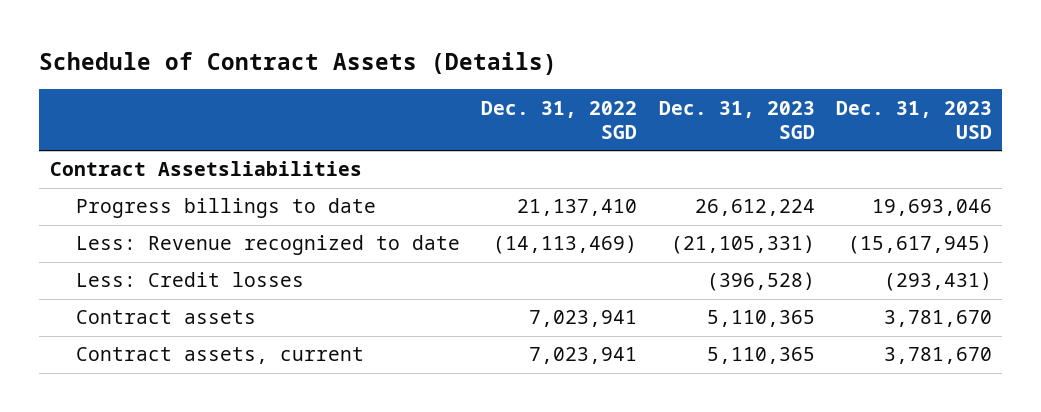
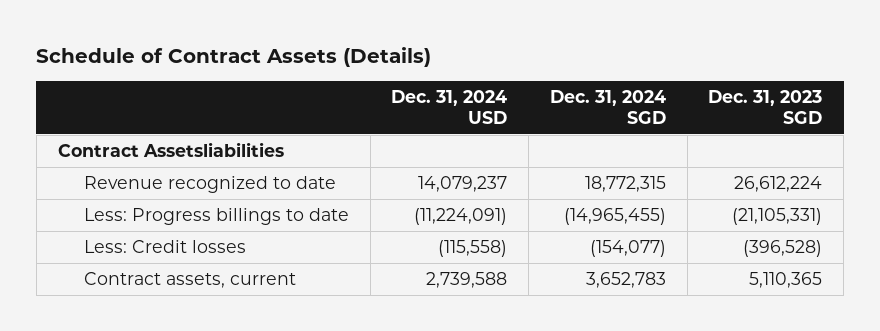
- | Dec. 31, 2022 SGD | Dec. 31, 2023 SGD | Dec. 31, 2023 USD
+ | Dec. 31, 2024 USD | Dec. 31, 2024 SGD | Dec. 31, 2023 SGD
- Progress billings to date | 21,137,410 | 26,612,224 | 19,693,046
- Less: Revenue recognized to date | (14,113,469) | (21,105,331) | (15,617,945)
+ Revenue recognized to date | 14,079,237 | 18,772,315 | 26,612,224
+ Less: Progress billings to date | (11,224,091) | (14,965,455) | (21,105,331)
- Contract assets | 7,023,941 | 5,110,365 | 3,781,670

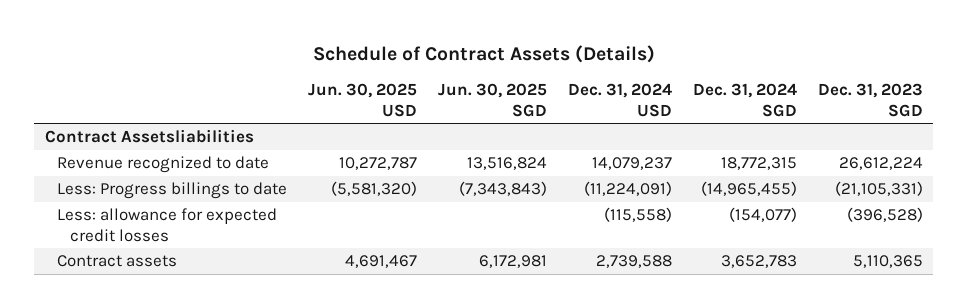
- | Dec. 31, 2024 USD | Dec. 31, 2024 SGD | Dec. 31, 2023 SGD
+ | Jun. 30, 2025 USD | Jun. 30, 2025 SGD | Dec. 31, 2024 USD | Dec. 31, 2024 SGD | Dec. 31, 2023 SGD
- Less: Credit losses | (115,558) | (154,077) | (396,528)
- Contract assets, current | 2,739,588 | 3,652,783 | 5,110,365
+ Less: allowance for expected credit losses | | | (115,558) | (154,077) | (396,528)
+ Contract assets | 4,691,467 | 6,172,981 | 2,739,588 | 3,652,783 | 5,110,365

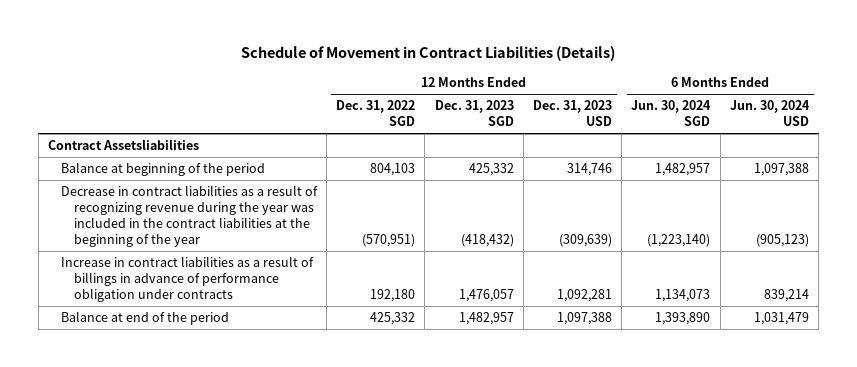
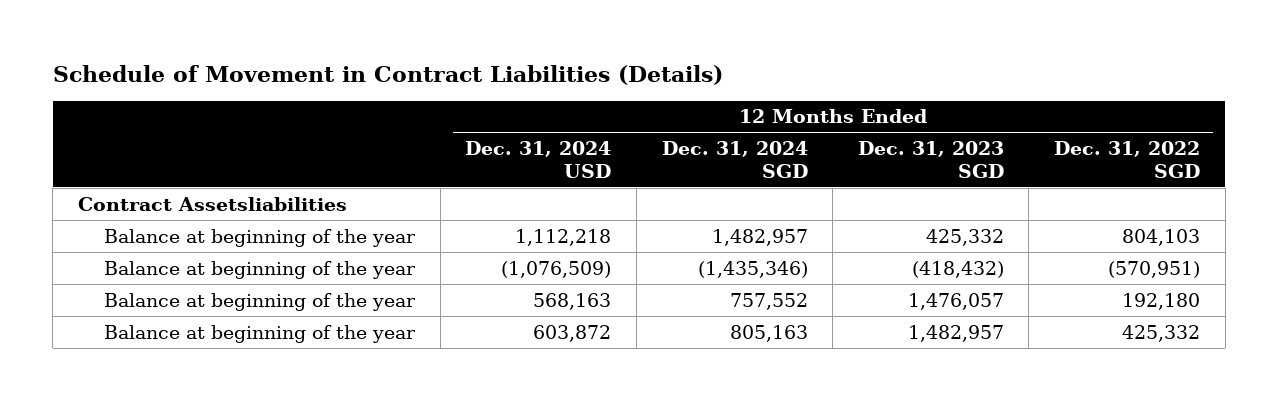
- | 12 Months Ended Dec. 31, 2022 SGD | 12 Months Ended Dec. 31, 2023 SGD | 12 Months Ended Dec. 31, 2023 USD | 6 Months Ended Jun. 30, 2024 SGD | 6 Months Ended Jun. 30, 2024 USD
+ | 12 Months Ended Dec. 31, 2024 USD | 12 Months Ended Dec. 31, 2024 SGD | 12 Months Ended Dec. 31, 2023 SGD | 12 Months Ended Dec. 31, 2022 SGD
- Balance at beginning of the period | 804,103 | 425,332 | 314,746 | 1,482,957 | 1,097,388
- Decrease in contract liabilities as a result of recognizing revenue during the year was included in the contract liabilities at the beginning of the year | (570,951) | (418,432) | (309,639) | (1,223,140) | (905,123)
- Increase in contract liabilities as a result of billings in advance of performance obligation under contracts | 192,180 | 1,476,057 | 1,092,281 | 1,134,073 | 839,214
- Balance at end of the period | 425,332 | 1,482,957 | 1,097,388 | 1,393,890 | 1,031,479
+ Balance at beginning of the year | 1,112,218 | 1,482,957 | 425,332 | 804,103
+ Balance at beginning of the year | (1,076,509) | (1,435,346) | (418,432) | (570,951)
+ Balance at beginning of the year | 568,163 | 757,552 | 1,476,057 | 192,180
+ Balance at beginning of the year | 603,872 | 805,163 | 1,482,957 | 425,332

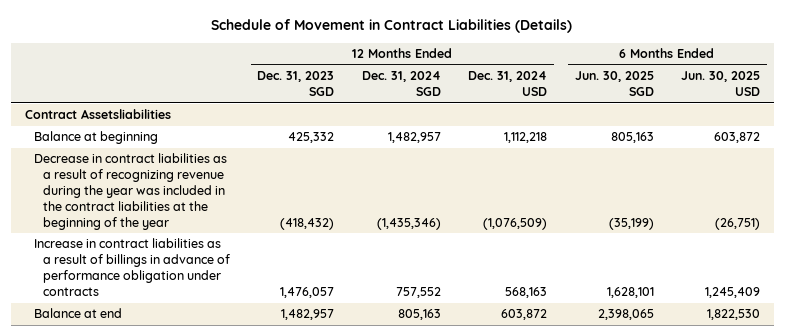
- | 12 Months Ended Dec. 31, 2024 USD | 12 Months Ended Dec. 31, 2024 SGD | 12 Months Ended Dec. 31, 2023 SGD | 12 Months Ended Dec. 31, 2022 SGD
+ | 12 Months Ended Dec. 31, 2023 SGD | 12 Months Ended Dec. 31, 2024 SGD | 12 Months Ended Dec. 31, 2024 USD | 6 Months Ended Jun. 30, 2025 SGD | 6 Months Ended Jun. 30, 2025 USD
- Balance at beginning of the year | 1,112,218 | 1,482,957 | 425,332 | 804,103
- Balance at beginning of the year | (1,076,509) | (1,435,346) | (418,432) | (570,951)
- Balance at beginning of the year | 568,163 | 757,552 | 1,476,057 | 192,180
- Balance at beginning of the year | 603,872 | 805,163 | 1,482,957 | 425,332
+ Balance at beginning | 425,332 | 1,482,957 | 1,112,218 | 805,163 | 603,872
+ Decrease in contract liabilities as a result of recognizing revenue during the year was included in the contract liabilities at the beginning of the year | (418,432) | (1,435,346) | (1,076,509) | (35,199) | (26,751)
+ Increase in contract liabilities as a result of billings in advance of performance obligation under contracts | 1,476,057 | 757,552 | 568,163 | 1,628,101 | 1,245,409
+ Balance at end | 1,482,957 | 805,163 | 603,872 | 2,398,065 | 1,822,530

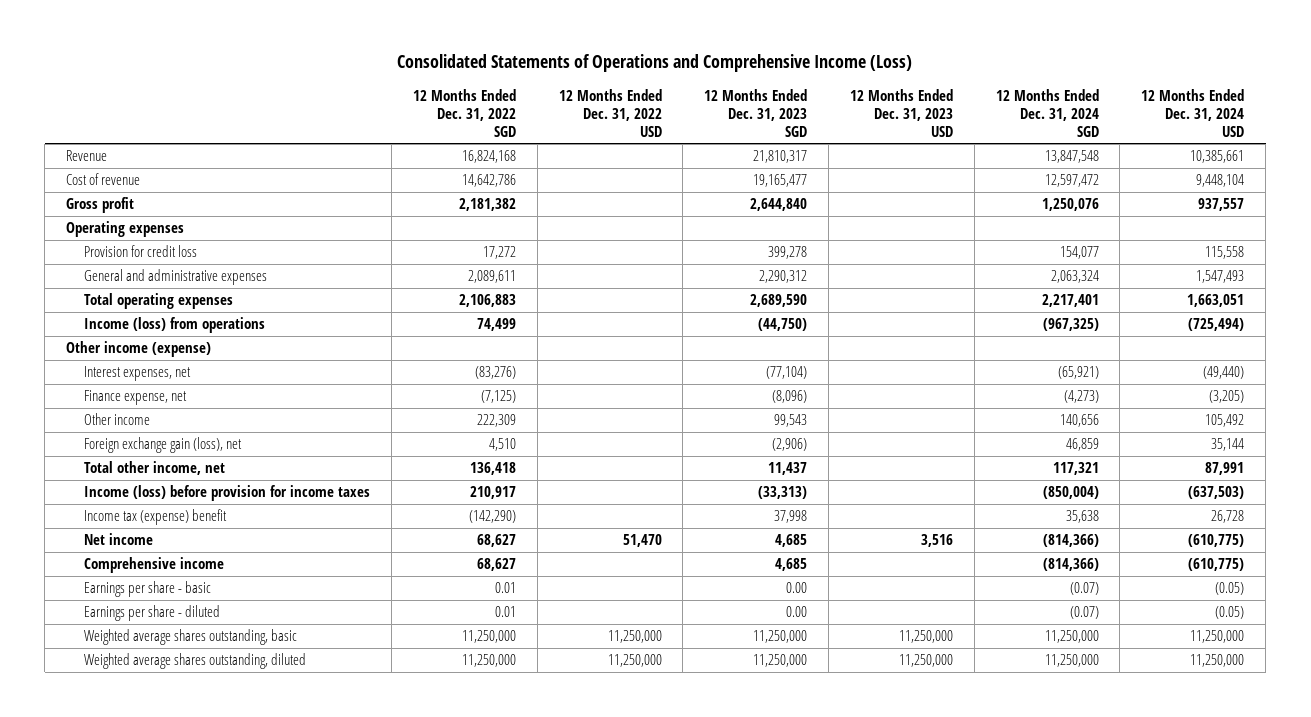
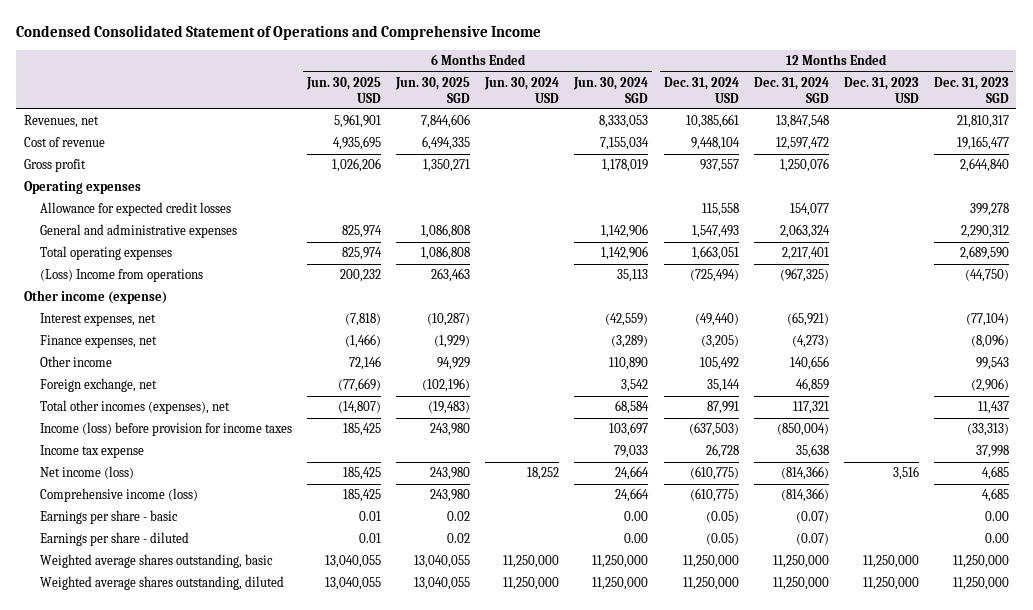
- Consolidated Statements of Operations and Comprehensive Income (Loss)
+ Condensed Consolidated Statement of Operations and Comprehensive Income
- | 12 Months Ended Dec. 31, 2022 SGD | 12 Months Ended Dec. 31, 2022 USD | 12 Months Ended Dec. 31, 2023 SGD | 12 Months Ended Dec. 31, 2023 USD | 12 Months Ended Dec. 31, 2024 SGD | 12 Months Ended Dec. 31, 2024 USD
+ | 6 Months Ended Jun. 30, 2025 USD | 6 Months Ended Jun. 30, 2025 SGD | 6 Months Ended Jun. 30, 2024 USD | 6 Months Ended Jun. 30, 2024 SGD | 12 Months Ended Dec. 31, 2024 USD | 12 Months Ended Dec. 31, 2024 SGD | 12 Months Ended Dec. 31, 2023 USD | 12 Months Ended Dec. 31, 2023 SGD
- Revenue | 16,824,168 | | 21,810,317 | | 13,847,548 | 10,385,661
+ Revenues, net | 5,961,901 | 7,844,606 | | 8,333,053 | 10,385,661 | 13,847,548 | | 21,810,317
- Provision for credit loss | 17,272 | | 399,278 | | 154,077 | 115,558
+ Allowance for expected credit losses | | | | | 115,558 | 154,077 | | 399,278
- Income (loss) from operations | 74,499 | | (44,750) | | (967,325) | (725,494)
+ (Loss) Income from operations | 200,232 | 263,463 | | 35,113 | (725,494) | (967,325) | | (44,750)
- Finance expense, net | (7,125) | | (8,096) | | (4,273) | (3,205)
+ Finance expenses, net | (1,466) | (1,929) | | (3,289) | (3,205) | (4,273) | | (8,096)
- Foreign exchange gain (loss), net | 4,510 | | (2,906) | | 46,859 | 35,144
- Total other income, net | 136,418 | | 11,437 | | 117,321 | 87,991
+ Foreign exchange, net | (77,669) | (102,196) | | 3,542 | 35,144 | 46,859 | | (2,906)
+ Total other incomes (expenses), net | (14,807) | (19,483) | | 68,584 | 87,991 | 117,321 | | 11,437
- Income tax (expense) benefit | (142,290) | | 37,998 | | 35,638 | 26,728
- Net income | 68,627 | 51,470 | 4,685 | 3,516 | (814,366) | (610,775)
- Comprehensive income | 68,627 | | 4,685 | | (814,366) | (610,775)
+ Income tax expense | | | | 79,033 | 26,728 | 35,638 | | 37,998
+ Net income (loss) | 185,425 | 243,980 | 18,252 | 24,664 | (610,775) | (814,366) | 3,516 | 4,685
+ Comprehensive income (loss) | 185,425 | 243,980 | | 24,664 | (610,775) | (814,366) | | 4,685

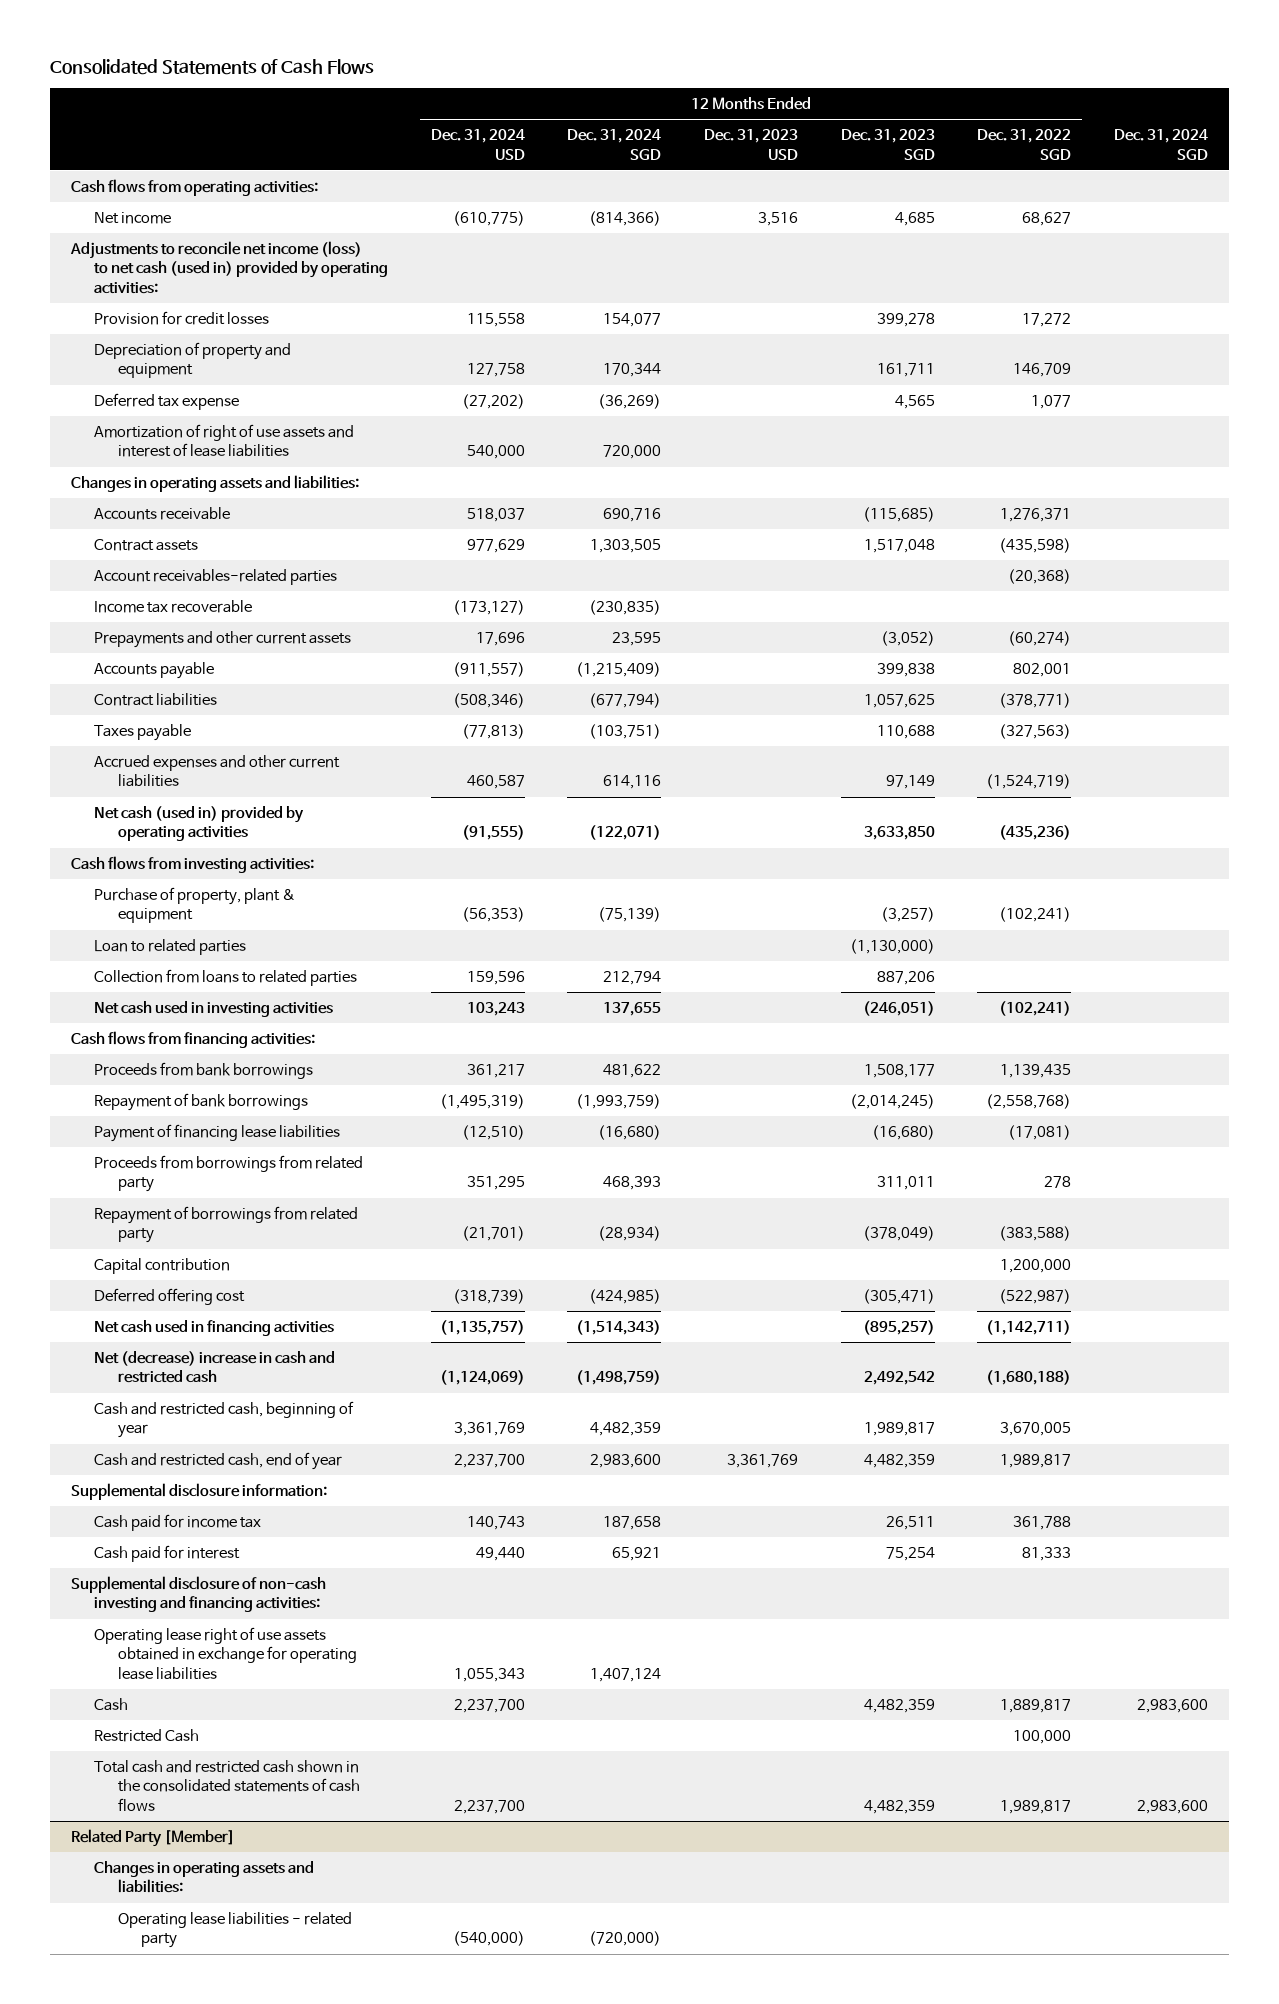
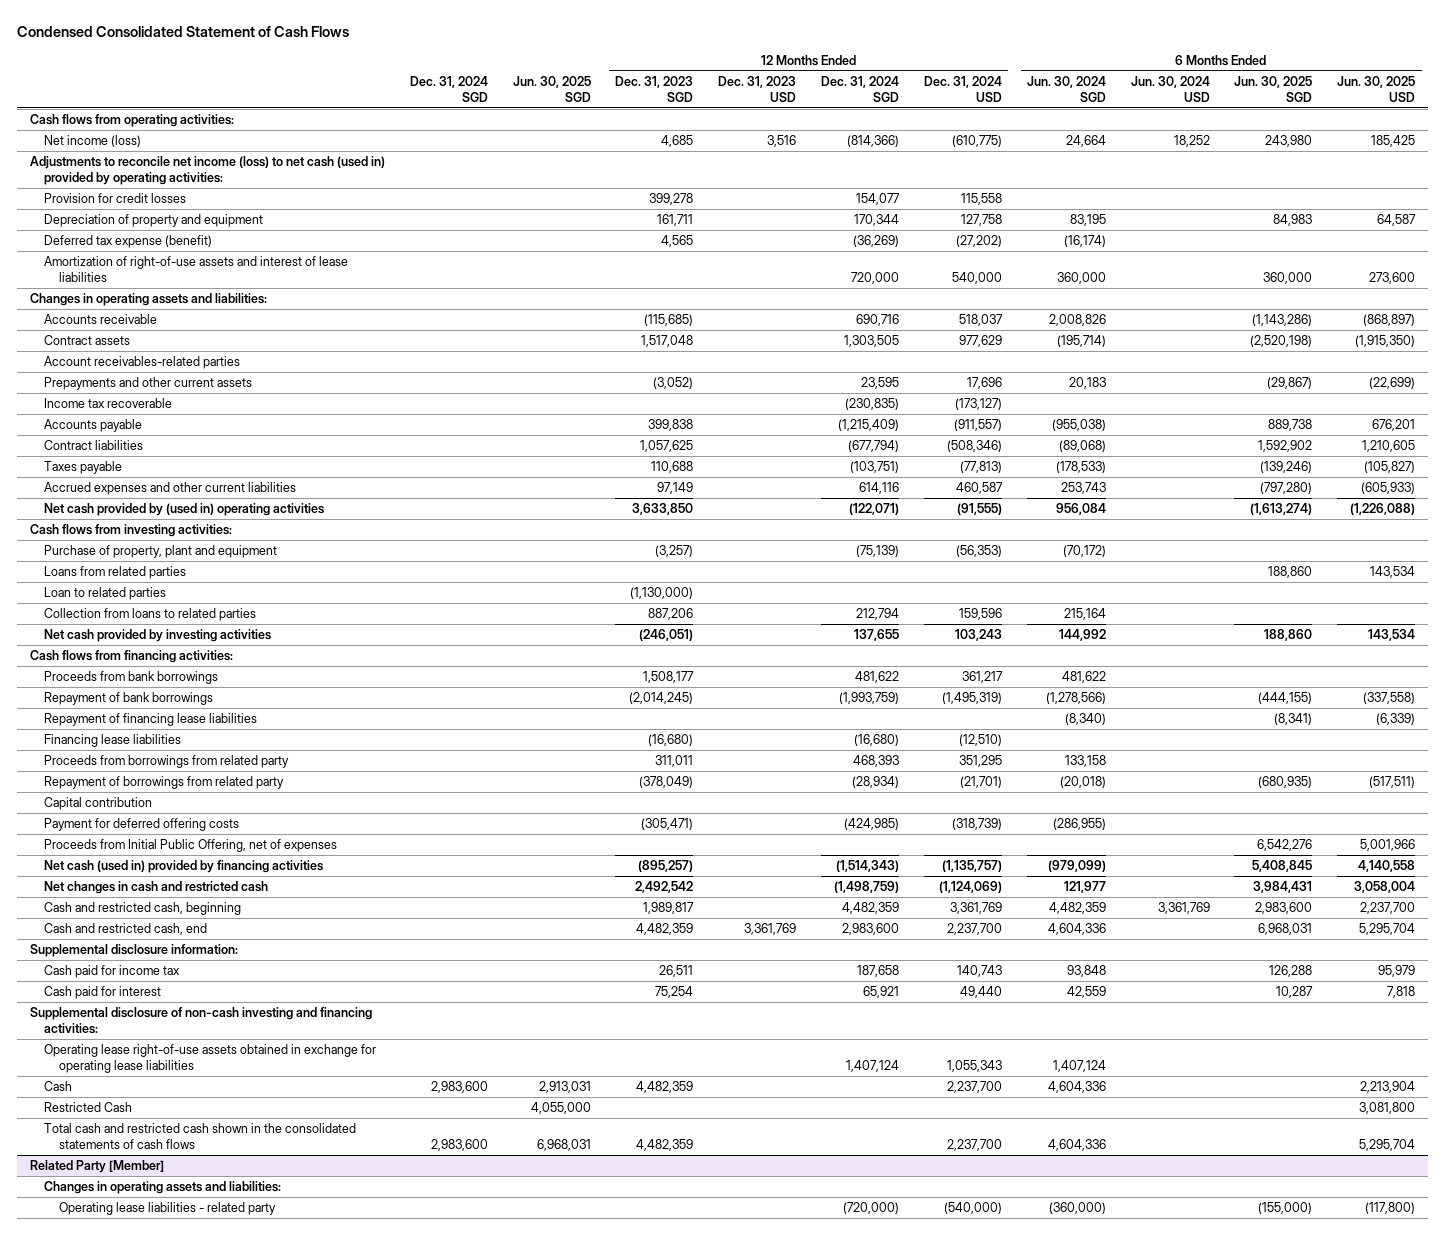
- Consolidated Statements of Cash Flows
+ Condensed Consolidated Statement of Cash Flows
- | 12 Months Ended Dec. 31, 2024 USD | 12 Months Ended Dec. 31, 2024 SGD | 12 Months Ended Dec. 31, 2023 USD | 12 Months Ended Dec. 31, 2023 SGD | 12 Months Ended Dec. 31, 2022 SGD | Dec. 31, 2024 SGD
+ | Dec. 31, 2024 SGD | Jun. 30, 2025 SGD | 12 Months Ended Dec. 31, 2023 SGD | 12 Months Ended Dec. 31, 2023 USD | 12 Months Ended Dec. 31, 2024 SGD | 12 Months Ended Dec. 31, 2024 USD | 6 Months Ended Jun. 30, 2024 SGD | 6 Months Ended Jun. 30, 2024 USD | 6 Months Ended Jun. 30, 2025 SGD | 6 Months Ended Jun. 30, 2025 USD
- Net income | (610,775) | (814,366) | 3,516 | 4,685 | 68,627 |
+ Net income (loss) | | | 4,685 | 3,516 | (814,366) | (610,775) | 24,664 | 18,252 | 243,980 | 185,425
- Deferred tax expense | (27,202) | (36,269) | | 4,565 | 1,077 |
- Amortization of right of use assets and interest of lease liabilities | 540,000 | 720,000 | | | |
+ Deferred tax expense (benefit) | | | 4,565 | | (36,269) | (27,202) | (16,174) | | |
+ Amortization of right-of-use assets and interest of lease liabilities | | | | | 720,000 | 540,000 | 360,000 | | 360,000 | 273,600
moved down: Income tax recoverable | | | | | (230,835) | (173,127) | | | |
- Net cash (used in) provided by operating activities | (91,555) | (122,071) | | 3,633,850 | (435,236) |
+ Net cash provided by (used in) operating activities | | | 3,633,850 | | (122,071) | (91,555) | 956,084 | | (1,613,274) | (1,226,088)
- Purchase of property, plant & equipment | (56,353) | (75,139) | | (3,257) | (102,241) |
+ Purchase of property, plant and equipment | | | (3,257) | | (75,139) | (56,353) | (70,172) | | |
+ Loans from related parties | | | | | | | | | 188,860 | 143,534
- Net cash used in investing activities | 103,243 | 137,655 | | (246,051) | (102,241) |
+ Net cash provided by investing activities | | | (246,051) | | 137,655 | 103,243 | 144,992 | | 188,860 | 143,534
- Payment of financing lease liabilities | (12,510) | (16,680) | | (16,680) | (17,081) |
+ Repayment of financing lease liabilities | | | | | | | (8,340) | | (8,341) | (6,339)
+ Financing lease liabilities | | | (16,680) | | (16,680) | (12,510) | | | |
- Deferred offering cost | (318,739) | (424,985) | | (305,471) | (522,987) |
- Net cash used in financing activities | (1,135,757) | (1,514,343) | | (895,257) | (1,142,711) |
- Net (decrease) increase in cash and restricted cash | (1,124,069) | (1,498,759) | | 2,492,542 | (1,680,188) |
- Cash and restricted cash, beginning of year | 3,361,769 | 4,482,359 | | 1,989,817 | 3,670,005 |
- Cash and restricted cash, end of year | 2,237,700 | 2,983,600 | 3,361,769 | 4,482,359 | 1,989,817 |
+ Payment for deferred offering costs | | | (305,471) | | (424,985) | (318,739) | (286,955) | | |
+ Proceeds from Initial Public Offering, net of expenses | | | | | | | | | 6,542,276 | 5,001,966
+ Net cash (used in) provided by financing activities | | | (895,257) | | (1,514,343) | (1,135,757) | (979,099) | | 5,408,845 | 4,140,558
+ Net changes in cash and restricted cash | | | 2,492,542 | | (1,498,759) | (1,124,069) | 121,977 | | 3,984,431 | 3,058,004
+ Cash and restricted cash, beginning | | | 1,989,817 | | 4,482,359 | 3,361,769 | 4,482,359 | 3,361,769 | 2,983,600 | 2,237,700
+ Cash and restricted cash, end | | | 4,482,359 | 3,361,769 | 2,983,600 | 2,237,700 | 4,604,336 | | 6,968,031 | 5,295,704
- Operating lease right of use assets obtained in exchange for operating lease liabilities | 1,055,343 | 1,407,124 | | | |
+ Operating lease right-of-use assets obtained in exchange for operating lease liabilities | | | | | 1,407,124 | 1,055,343 | 1,407,124 | | |

